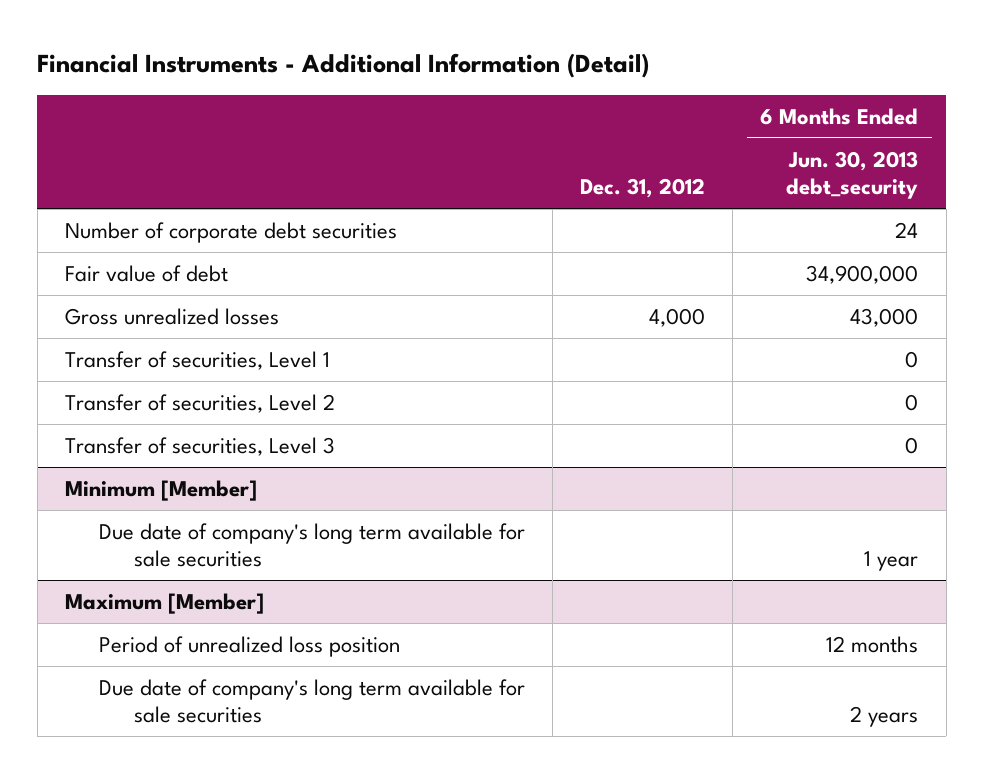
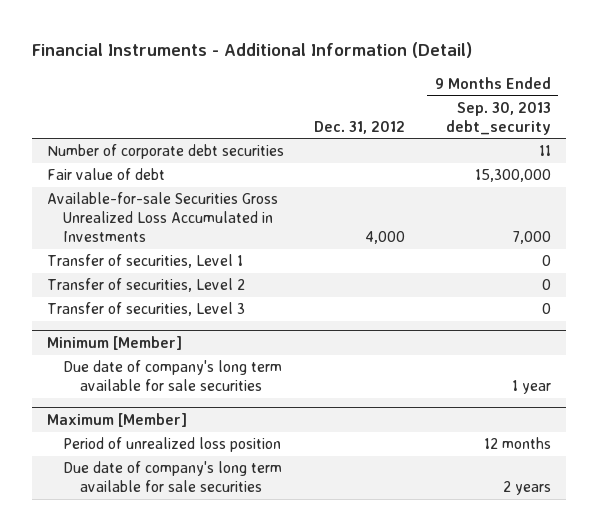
- | Dec. 31, 2012 | 6 Months Ended Jun. 30, 2013 debt_security
+ | Dec. 31, 2012 | 9 Months Ended Sep. 30, 2013 debt_security
- Gross unrealized losses | 4,000 | 43,000
+ Available-for-sale Securities Gross Unrealized Loss Accumulated in Investments | 4,000 | 7,000

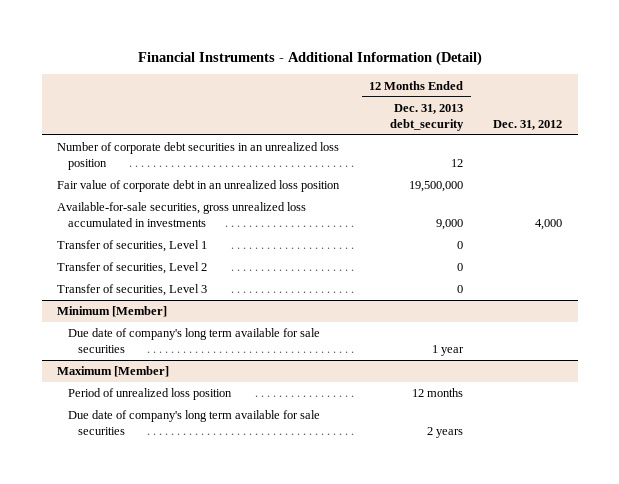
- | Dec. 31, 2012 | 9 Months Ended Sep. 30, 2013 debt_security
+ | 12 Months Ended Dec. 31, 2013 debt_security | Dec. 31, 2012
- Number of corporate debt securities | | 11
- Fair value of debt | | 15,300,000
- Available-for-sale Securities Gross Unrealized Loss Accumulated in Investments | 4,000 | 7,000
+ Number of corporate debt securities in an unrealized loss position | 12 |
+ Fair value of corporate debt in an unrealized loss position | 19,500,000 |
+ Available-for-sale securities, gross unrealized loss accumulated in investments | 9,000 | 4,000

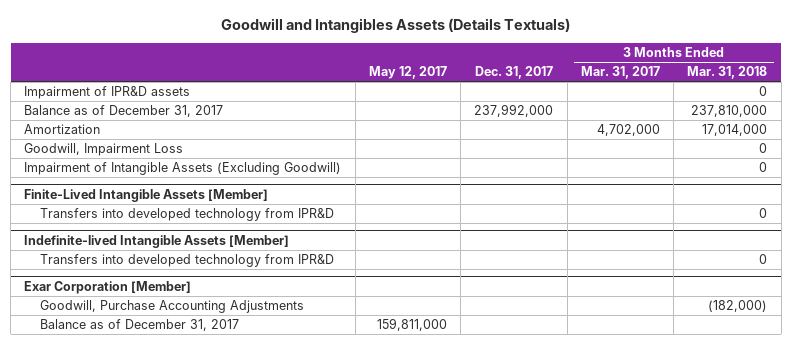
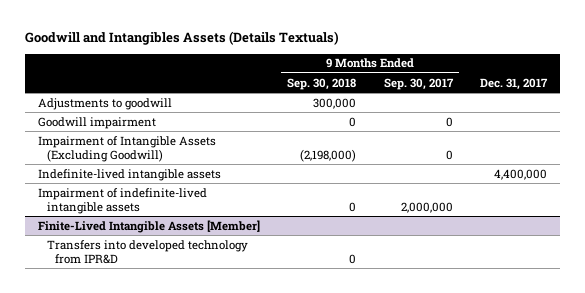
- | May 12, 2017 | Dec. 31, 2017 | 3 Months Ended Mar. 31, 2017 | 3 Months Ended Mar. 31, 2018
+ | 9 Months Ended Sep. 30, 2018 | 9 Months Ended Sep. 30, 2017 | Dec. 31, 2017
- Impairment of IPR&D assets | | | | 0
- Balance as of December 31, 2017 | | 237,992,000 | | 237,810,000
- Amortization | | | 4,702,000 | 17,014,000
- Goodwill, Impairment Loss | | | | 0
+ Adjustments to goodwill | 300,000 | |
+ Goodwill impairment | 0 | 0 |
+ Indefinite-lived intangible assets | | | 4,400,000
+ Impairment of indefinite-lived intangible assets | 0 | 2,000,000 |
- Indefinite-lived Intangible Assets [Member]
- Transfers into developed technology from IPR&D | | | | 0
- Exar Corporation [Member]
- Goodwill, Purchase Accounting Adjustments | | | | (182,000)
- Balance as of December 31, 2017 | 159,811,000 | | |

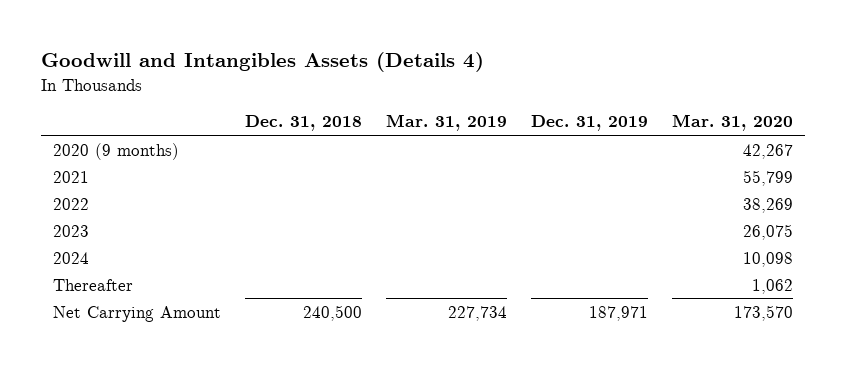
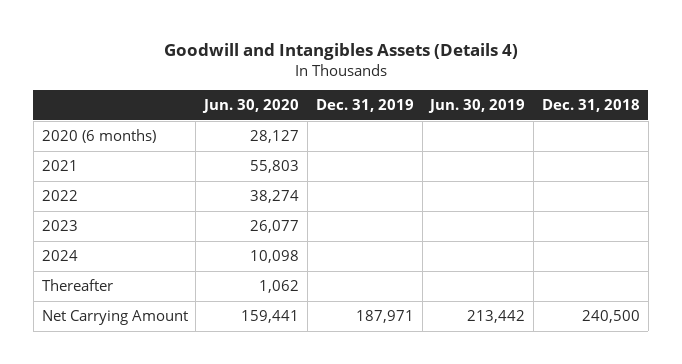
- | Dec. 31, 2018 | Mar. 31, 2019 | Dec. 31, 2019 | Mar. 31, 2020
+ | Jun. 30, 2020 | Dec. 31, 2019 | Jun. 30, 2019 | Dec. 31, 2018
- 2020 (9 months) | | | | 42,267
+ 2020 (6 months) | 28,127 | | |

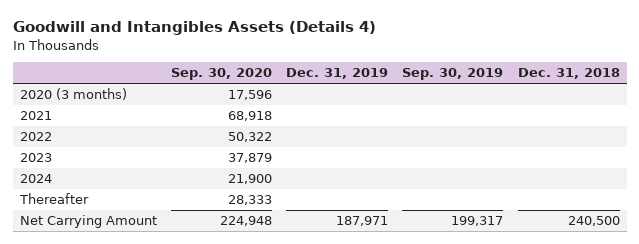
- | Jun. 30, 2020 | Dec. 31, 2019 | Jun. 30, 2019 | Dec. 31, 2018
+ | Sep. 30, 2020 | Dec. 31, 2019 | Sep. 30, 2019 | Dec. 31, 2018
- 2020 (6 months) | 28,127 | | |
+ 2020 (3 months) | 17,596 | | |

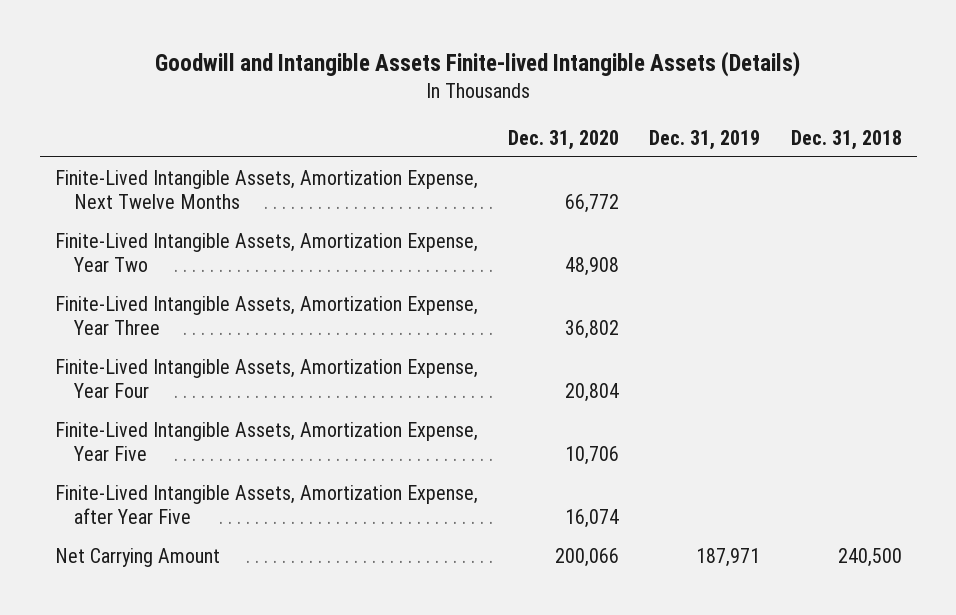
- Goodwill and Intangibles Assets (Details 4)
+ Goodwill and Intangible Assets Finite-lived Intangible Assets (Details)
- | Sep. 30, 2020 | Dec. 31, 2019 | Sep. 30, 2019 | Dec. 31, 2018
+ | Dec. 31, 2020 | Dec. 31, 2019 | Dec. 31, 2018
- 2020 (3 months) | 17,596 | | |
- 2021 | 68,918 | | |
- 2022 | 50,322 | | |
- 2023 | 37,879 | | |
- 2024 | 21,900 | | |
- Thereafter | 28,333 | | |
+ Finite-Lived Intangible Assets, Amortization Expense, Next Twelve Months | 66,772 | |
+ Finite-Lived Intangible Assets, Amortization Expense, Year Two | 48,908 | |
+ Finite-Lived Intangible Assets, Amortization Expense, Year Three | 36,802 | |
+ Finite-Lived Intangible Assets, Amortization Expense, Year Four | 20,804 | |
+ Finite-Lived Intangible Assets, Amortization Expense, Year Five | 10,706 | |
+ Finite-Lived Intangible Assets, Amortization Expense, after Year Five | 16,074 | |

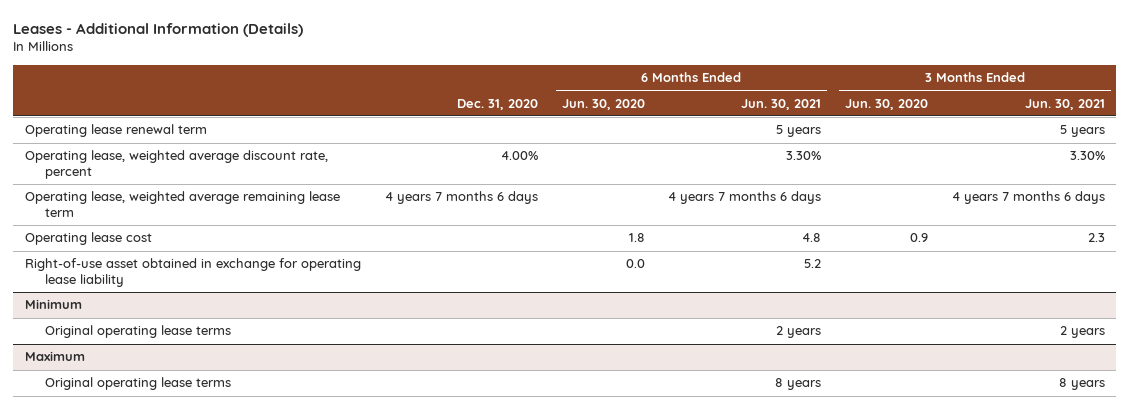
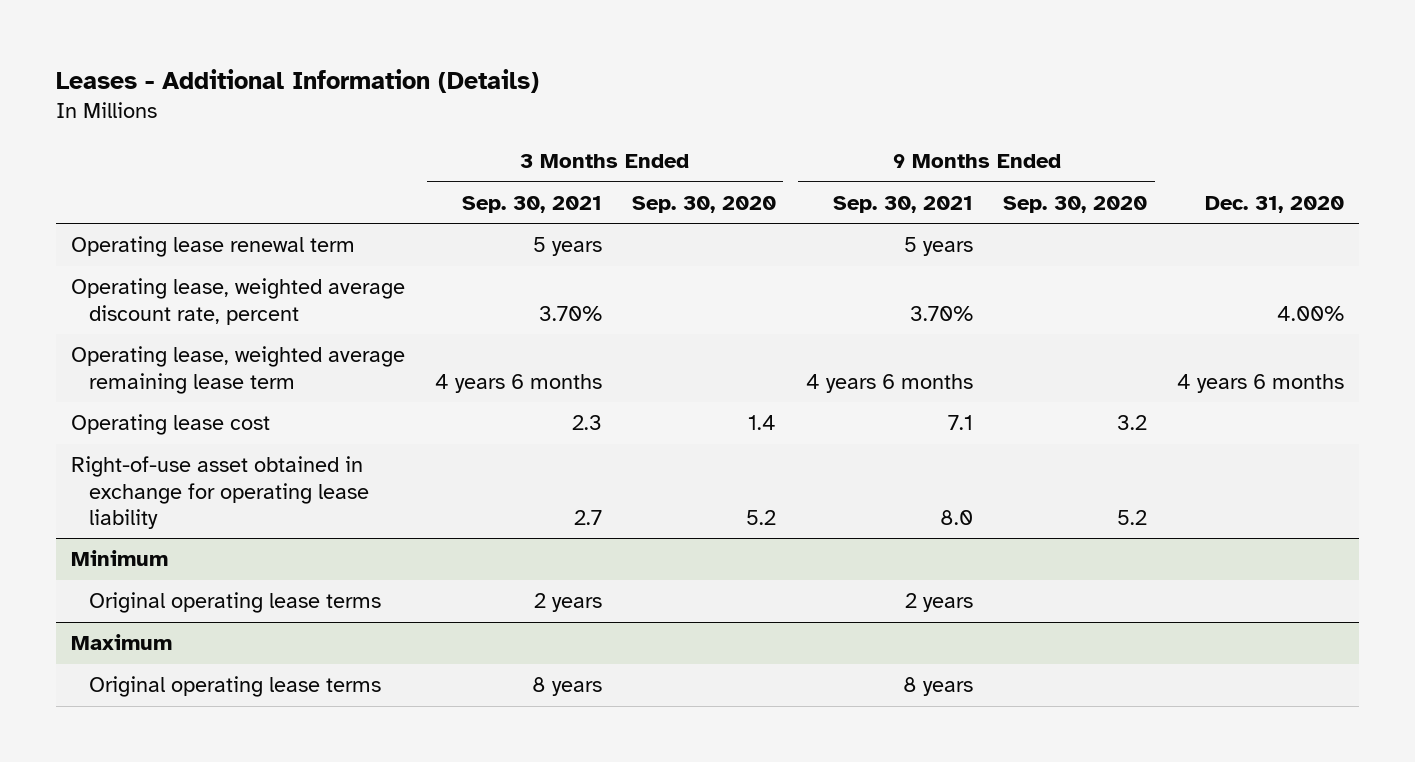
- | Dec. 31, 2020 | 6 Months Ended Jun. 30, 2020 | 6 Months Ended Jun. 30, 2021 | 3 Months Ended Jun. 30, 2020 | 3 Months Ended Jun. 30, 2021
+ | 3 Months Ended Sep. 30, 2021 | 3 Months Ended Sep. 30, 2020 | 9 Months Ended Sep. 30, 2021 | 9 Months Ended Sep. 30, 2020 | Dec. 31, 2020
- Operating lease, weighted average remaining lease term | 4 years 7 months 6 days | | 4 years 7 months 6 days | | 4 years 7 months 6 days
+ Operating lease, weighted average remaining lease term | 4 years 6 months | | 4 years 6 months | | 4 years 6 months

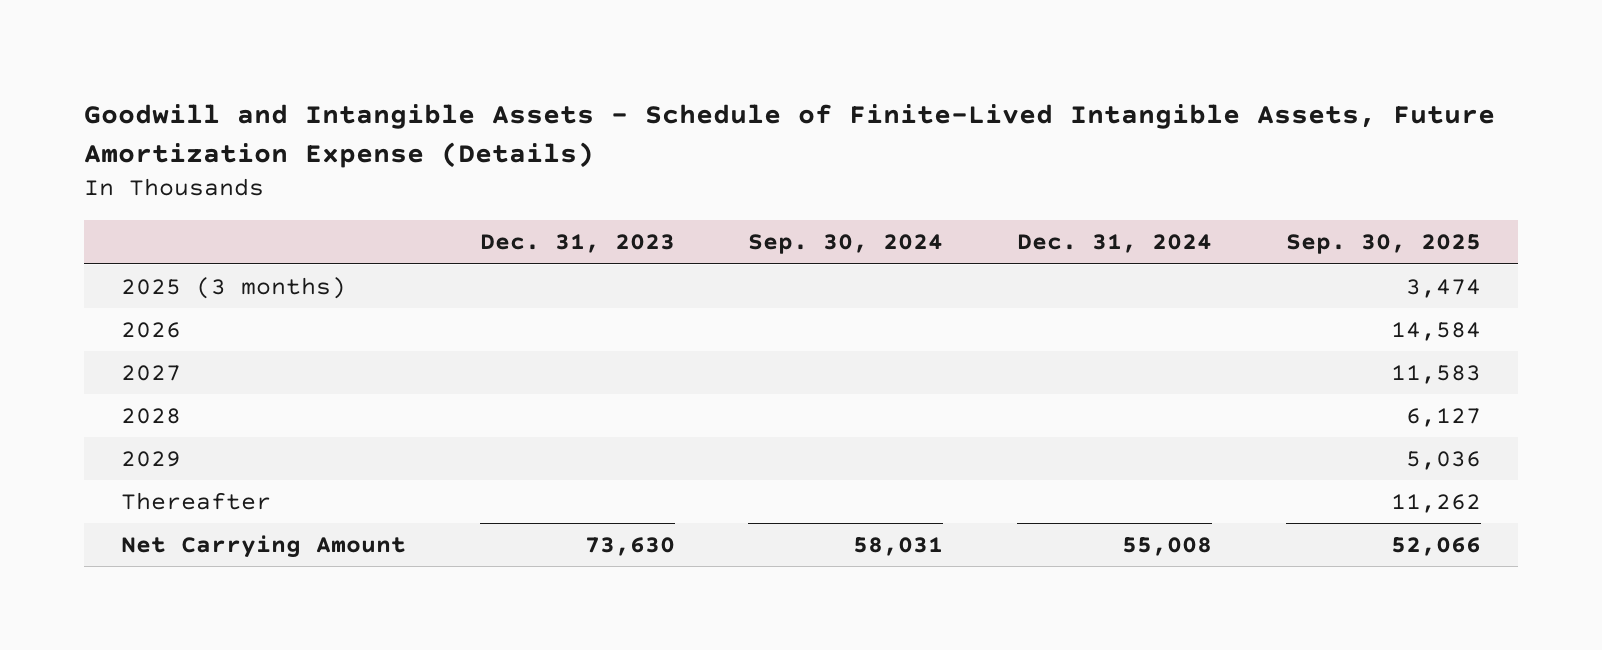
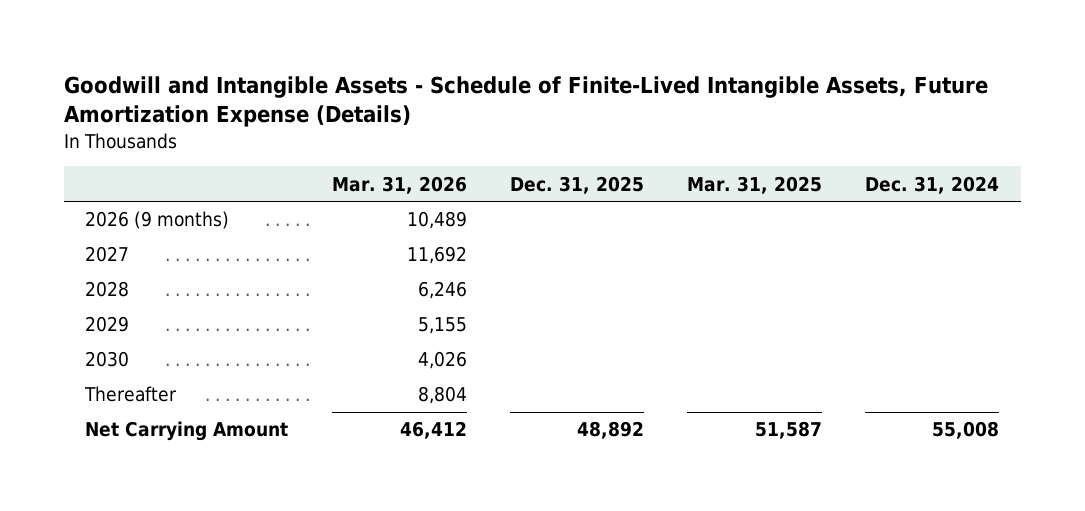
- | Dec. 31, 2023 | Sep. 30, 2024 | Dec. 31, 2024 | Sep. 30, 2025
+ | Mar. 31, 2026 | Dec. 31, 2025 | Mar. 31, 2025 | Dec. 31, 2024
- 2025 (3 months) | | | | 3,474
- 2026 | | | | 14,584
+ 2026 (9 months) | 10,489 | | |
+ 2030 | 4,026 | | |

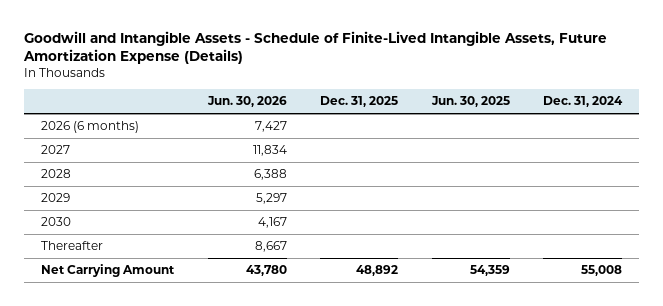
- | Mar. 31, 2026 | Dec. 31, 2025 | Mar. 31, 2025 | Dec. 31, 2024
+ | Jun. 30, 2026 | Dec. 31, 2025 | Jun. 30, 2025 | Dec. 31, 2024
- 2026 (9 months) | 10,489 | | |
+ 2026 (6 months) | 7,427 | | |

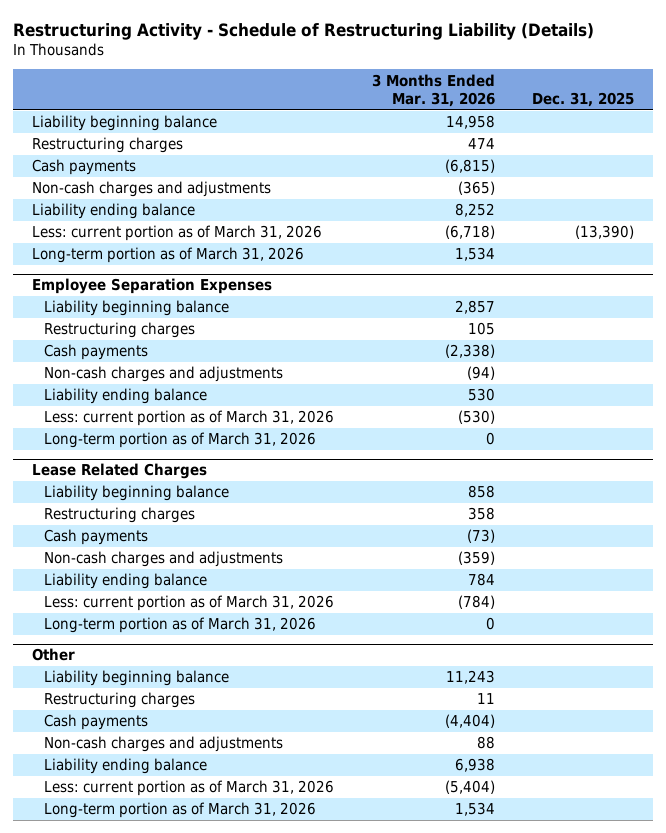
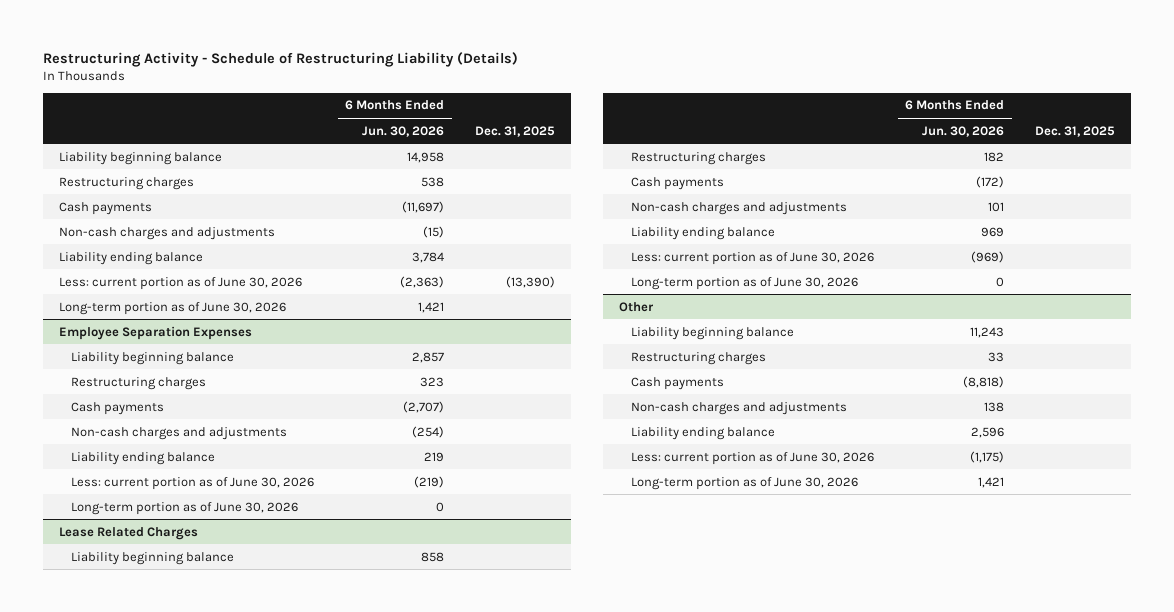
- | 3 Months Ended Mar. 31, 2026 | Dec. 31, 2025
+ | 6 Months Ended Jun. 30, 2026 | Dec. 31, 2025
- Less: current portion as of March 31, 2026 | (6,718) | (13,390)
- Long-term portion as of March 31, 2026 | 1,534 |
+ Less: current portion as of June 30, 2026 | (2,363) | (13,390)
+ Long-term portion as of June 30, 2026 | 1,421 |
@ Employee Separation Expenses
- Less: current portion as of March 31, 2026 | (530) |
- Long-term portion as of March 31, 2026 | 0 |
+ Less: current portion as of June 30, 2026 | (219) |
+ Long-term portion as of June 30, 2026 | 0 |
@ Lease Related Charges
- Less: current portion as of March 31, 2026 | (784) |
- Long-term portion as of March 31, 2026 | 0 |
+ Less: current portion as of June 30, 2026 | (969) |
+ Long-term portion as of June 30, 2026 | 0 |
@ Other
- Less: current portion as of March 31, 2026 | (5,404) |
- Long-term portion as of March 31, 2026 | 1,534 |
+ Less: current portion as of June 30, 2026 | (1,175) |
+ Long-term portion as of June 30, 2026 | 1,421 |

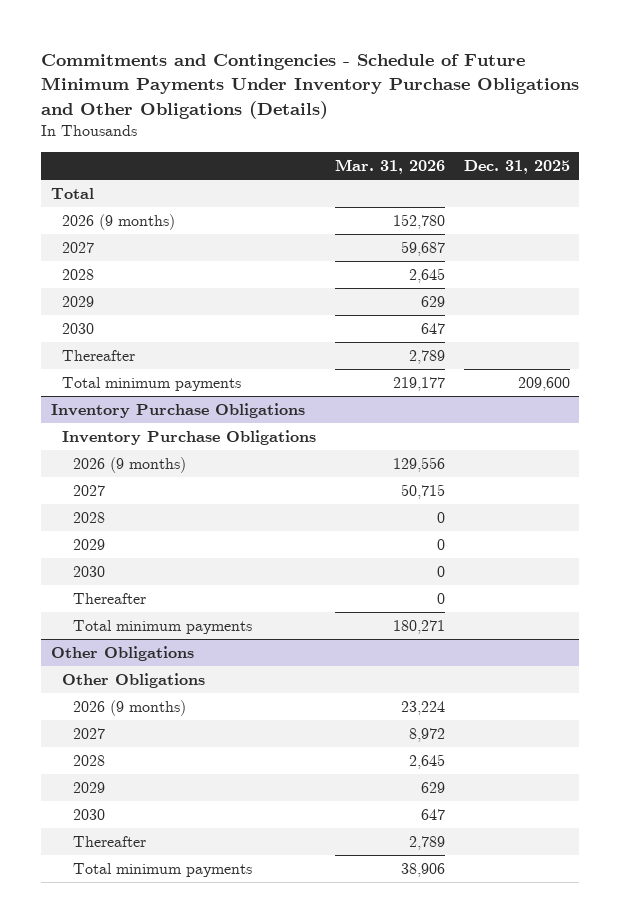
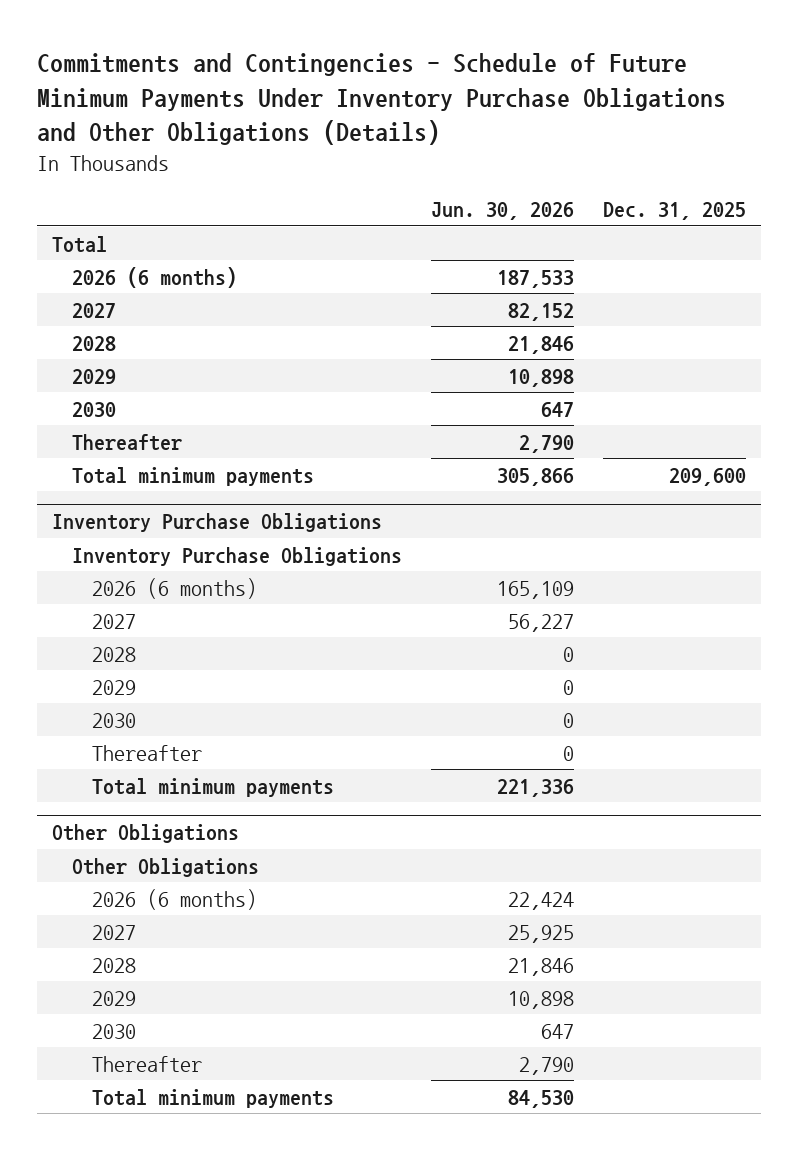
- | Mar. 31, 2026 | Dec. 31, 2025
+ | Jun. 30, 2026 | Dec. 31, 2025
- 2026 (9 months) | 152,780 |
+ 2026 (6 months) | 187,533 |
@ Inventory Purchase Obligations
- 2026 (9 months) | 129,556 |
+ 2026 (6 months) | 165,109 |
@ Other Obligations
- 2026 (9 months) | 23,224 |
+ 2026 (6 months) | 22,424 |

